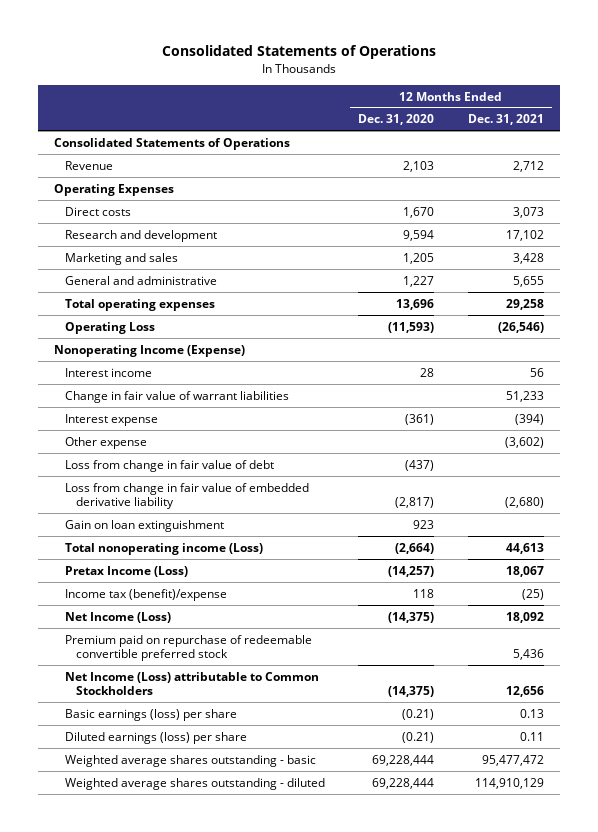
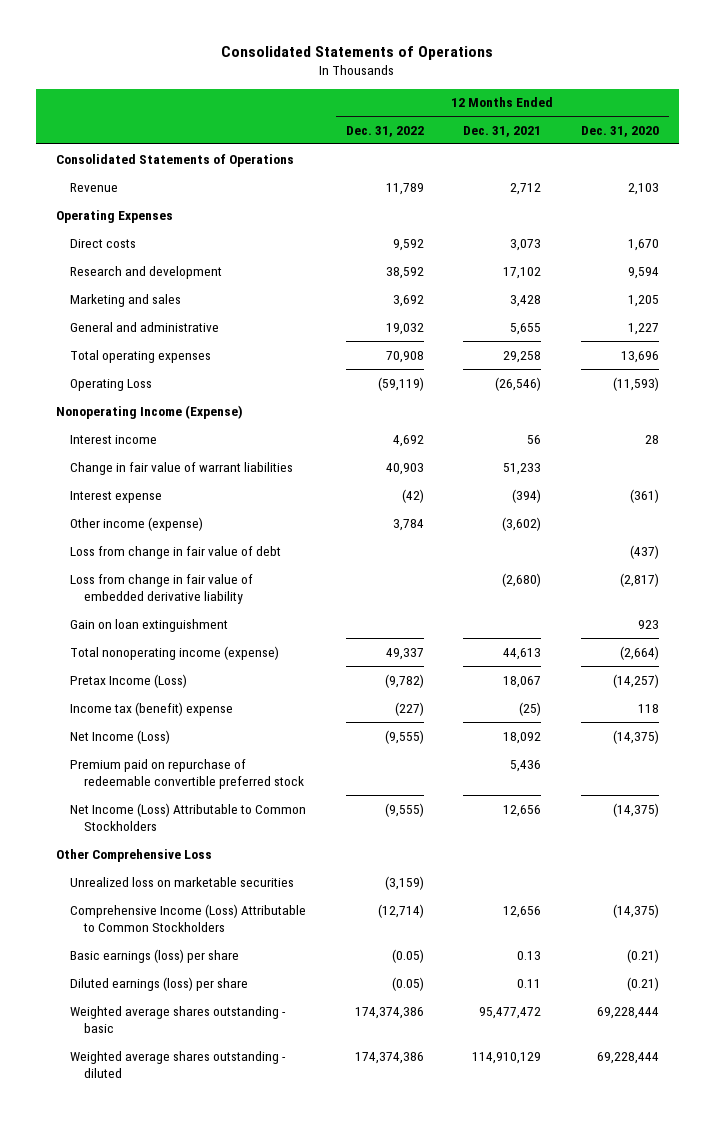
- | 12 Months Ended Dec. 31, 2020 | 12 Months Ended Dec. 31, 2021
+ | 12 Months Ended Dec. 31, 2022 | 12 Months Ended Dec. 31, 2021 | 12 Months Ended Dec. 31, 2020
- Other expense | | (3,602)
+ Other income (expense) | 3,784 | (3,602) |
- Total nonoperating income (Loss) | (2,664) | 44,613
+ Total nonoperating income (expense) | 49,337 | 44,613 | (2,664)
- Income tax (benefit)/expense | 118 | (25)
+ Income tax (benefit) expense | (227) | (25) | 118
- Net Income (Loss) attributable to Common Stockholders | (14,375) | 12,656
+ Net Income (Loss) Attributable to Common Stockholders | (9,555) | 12,656 | (14,375)
+ Other Comprehensive Loss
+ Unrealized loss on marketable securities | (3,159) | |
+ Comprehensive Income (Loss) Attributable to Common Stockholders | (12,714) | 12,656 | (14,375)

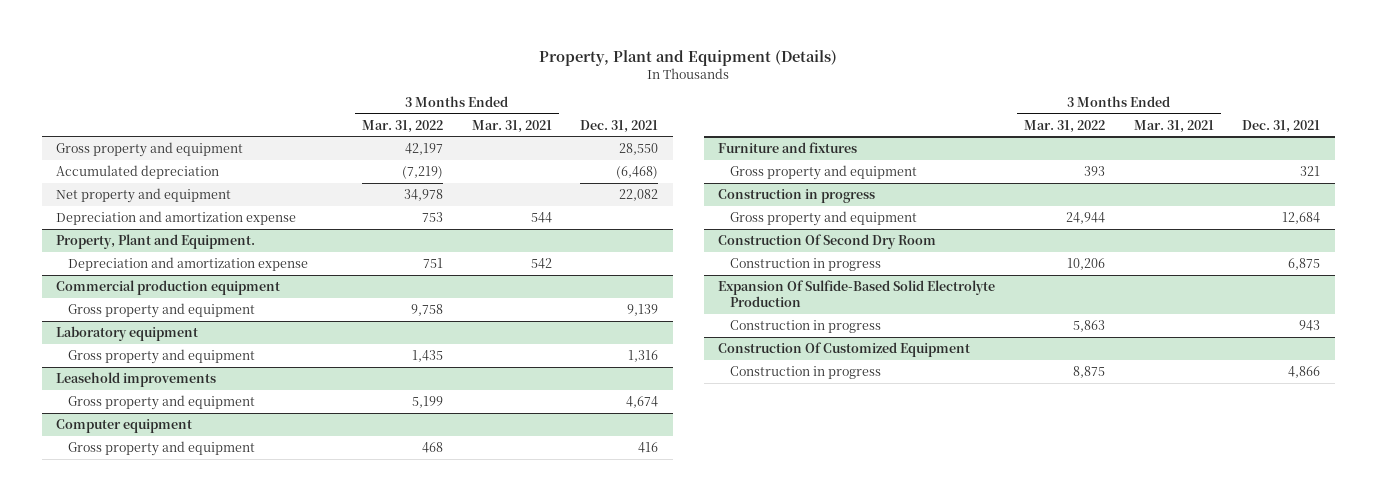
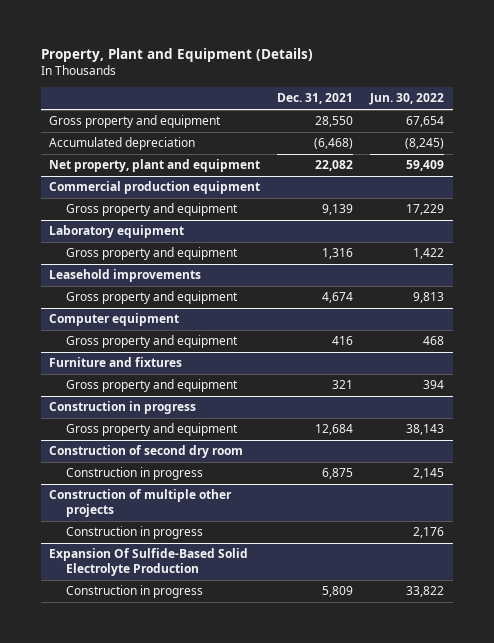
- | 3 Months Ended Mar. 31, 2022 | 3 Months Ended Mar. 31, 2021 | Dec. 31, 2021
+ | Dec. 31, 2021 | Jun. 30, 2022
- Net property and equipment | 34,978 | | 22,082
- Depreciation and amortization expense | 753 | 544 |
- Property, Plant and Equipment.
- Depreciation and amortization expense | 751 | 542 |
+ Net property, plant and equipment | 22,082 | 59,409
- Construction Of Second Dry Room
+ Construction of second dry room
+ Construction of multiple other projects
+ Construction in progress | | 2,176
@ Expansion Of Sulfide-Based Solid Electrolyte Production
- Construction in progress | 5,863 | | 943
- Construction Of Customized Equipment
- Construction in progress | 8,875 | | 4,866
@ Expansion Of Sulfide-Based Solid Electrolyte Production
+ Construction in progress | 5,809 | 33,822

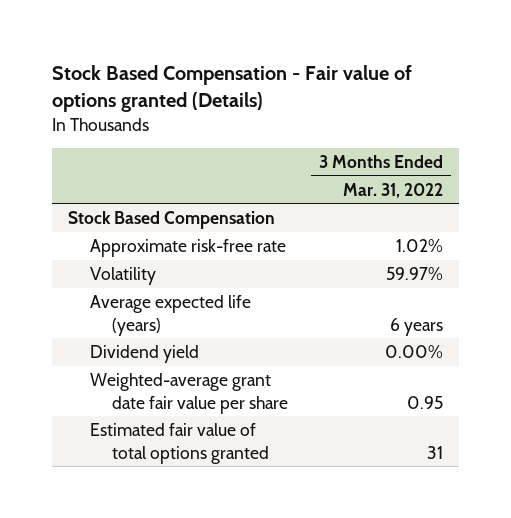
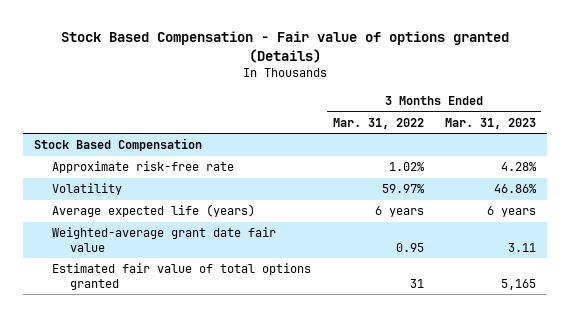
- | 3 Months Ended Mar. 31, 2022
+ | 3 Months Ended Mar. 31, 2022 | 3 Months Ended Mar. 31, 2023
- Dividend yield | 0.00%
- Weighted-average grant date fair value per share | 0.95
+ Weighted-average grant date fair value | 0.95 | 3.11

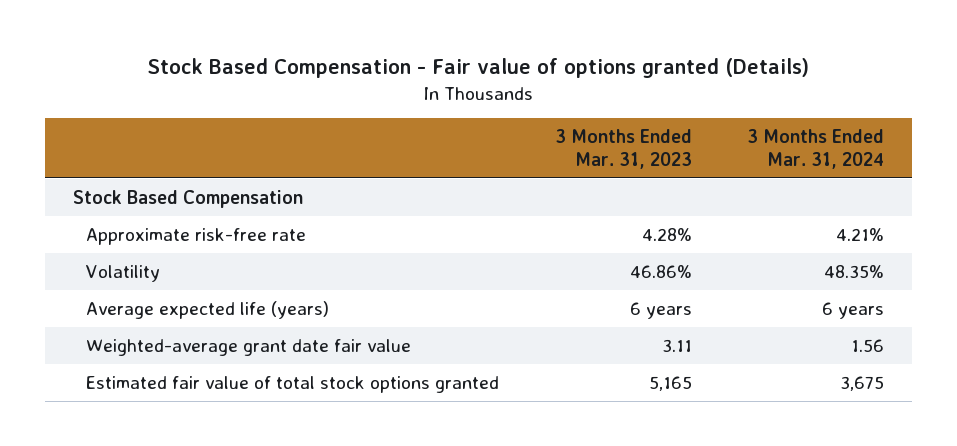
- | 3 Months Ended Mar. 31, 2022 | 3 Months Ended Mar. 31, 2023
+ | 3 Months Ended Mar. 31, 2023 | 3 Months Ended Mar. 31, 2024
- Estimated fair value of total options granted | 31 | 5,165
+ Estimated fair value of total stock options granted | 5,165 | 3,675

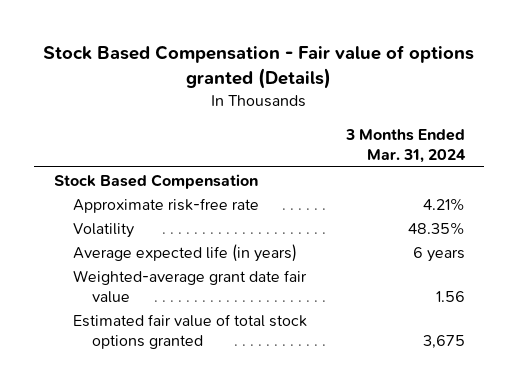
- | 3 Months Ended Mar. 31, 2023 | 3 Months Ended Mar. 31, 2024
+ | 3 Months Ended Mar. 31, 2024
- Average expected life (years) | 6 years | 6 years
+ Average expected life (in years) | 6 years

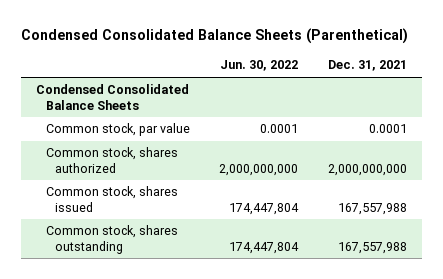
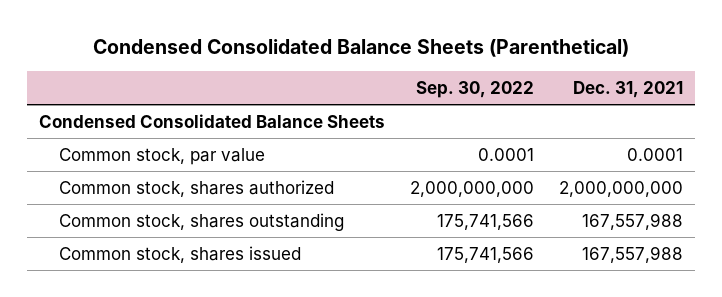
- | Jun. 30, 2022 | Dec. 31, 2021
+ | Sep. 30, 2022 | Dec. 31, 2021
moved down: Common stock, shares issued | 175,741,566 | 167,557,988

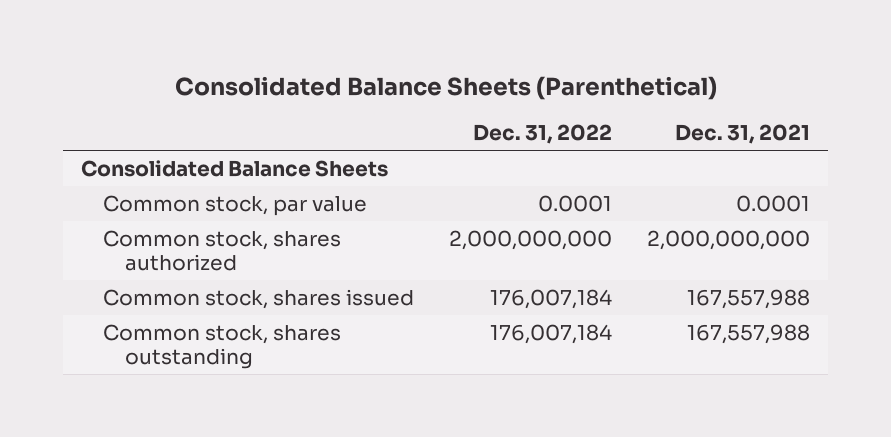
- Condensed Consolidated Balance Sheets (Parenthetical)
+ Consolidated Balance Sheets (Parenthetical)
- | Sep. 30, 2022 | Dec. 31, 2021
+ | Dec. 31, 2022 | Dec. 31, 2021
- Condensed Consolidated Balance Sheets
+ Consolidated Balance Sheets
moved down: Common stock, shares outstanding | 176,007,184 | 167,557,988

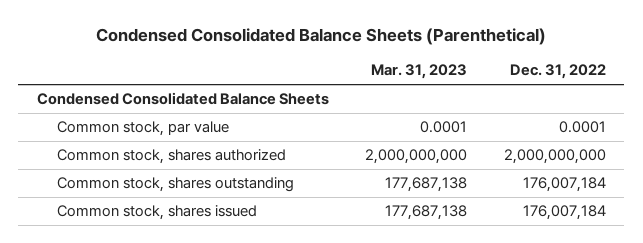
- Consolidated Balance Sheets (Parenthetical)
+ Condensed Consolidated Balance Sheets (Parenthetical)
- | Dec. 31, 2022 | Dec. 31, 2021
+ | Mar. 31, 2023 | Dec. 31, 2022
- Consolidated Balance Sheets
+ Condensed Consolidated Balance Sheets
moved down: Common stock, shares issued | 177,687,138 | 176,007,184

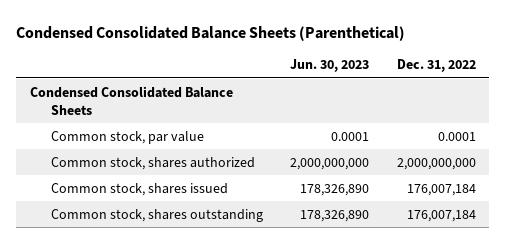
- | Mar. 31, 2023 | Dec. 31, 2022
+ | Jun. 30, 2023 | Dec. 31, 2022
moved down: Common stock, shares outstanding | 178,326,890 | 176,007,184

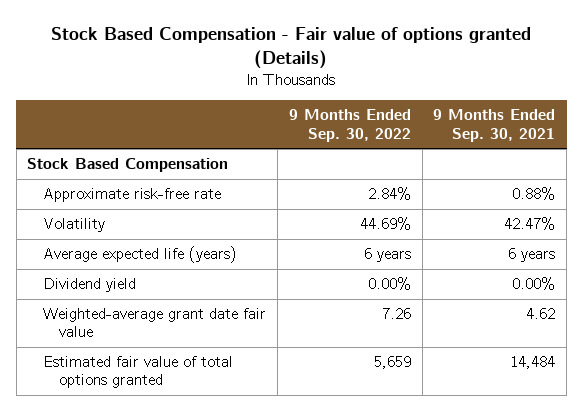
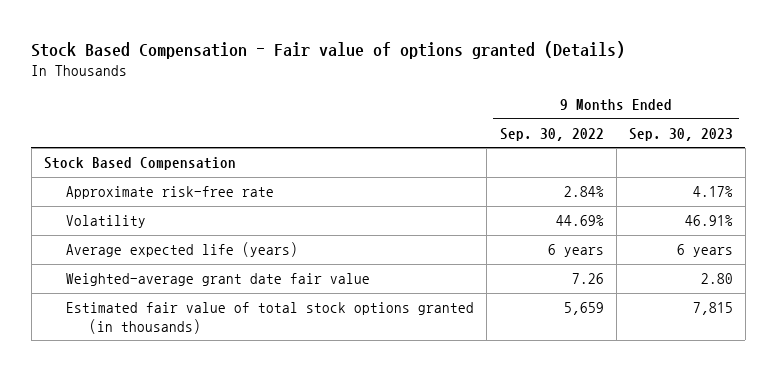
- | 9 Months Ended Sep. 30, 2022 | 9 Months Ended Sep. 30, 2021
+ | 9 Months Ended Sep. 30, 2022 | 9 Months Ended Sep. 30, 2023
- Dividend yield | 0.00% | 0.00%
- Estimated fair value of total options granted | 5,659 | 14,484
+ Estimated fair value of total stock options granted (in thousands) | 5,659 | 7,815

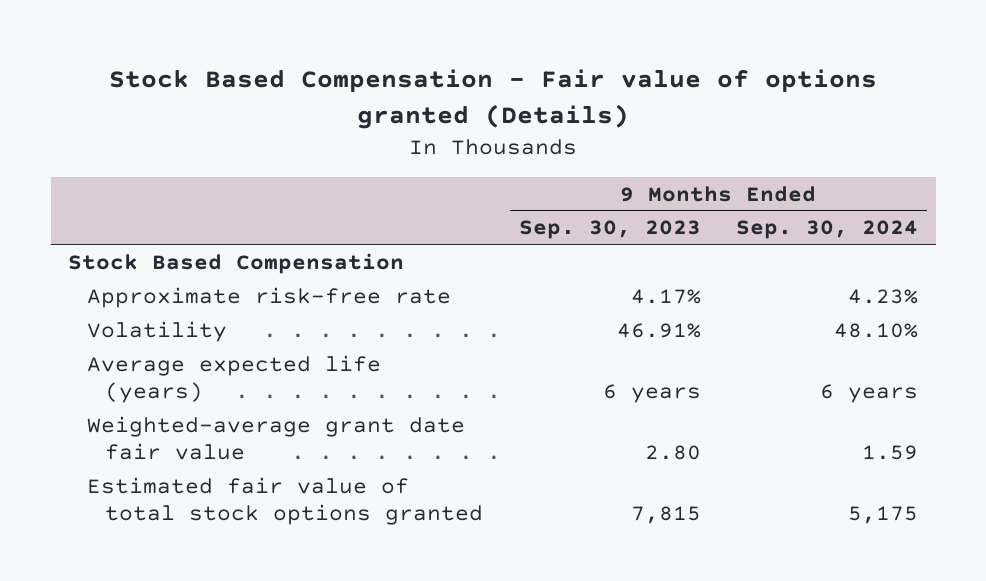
- | 9 Months Ended Sep. 30, 2022 | 9 Months Ended Sep. 30, 2023
+ | 9 Months Ended Sep. 30, 2023 | 9 Months Ended Sep. 30, 2024
- Estimated fair value of total stock options granted (in thousands) | 5,659 | 7,815
+ Estimated fair value of total stock options granted | 7,815 | 5,175

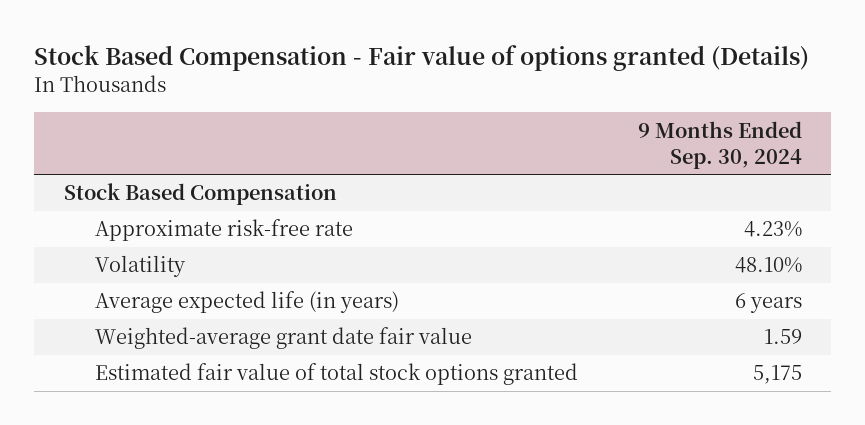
- | 9 Months Ended Sep. 30, 2023 | 9 Months Ended Sep. 30, 2024
+ | 9 Months Ended Sep. 30, 2024
- Average expected life (years) | 6 years | 6 years
+ Average expected life (in years) | 6 years

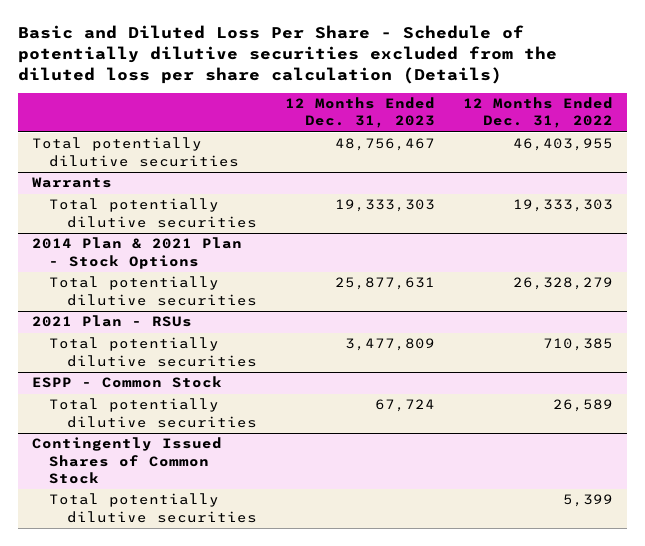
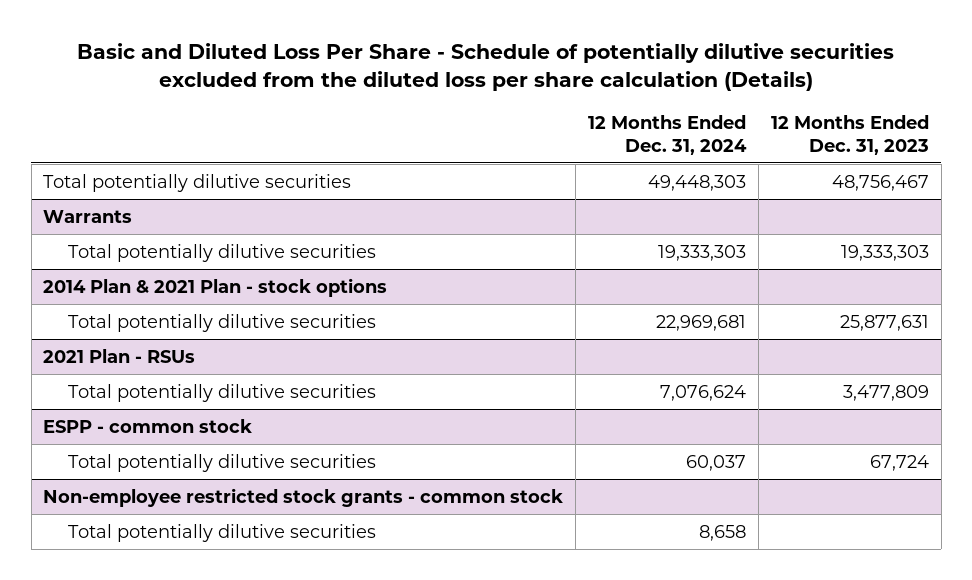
- | 12 Months Ended Dec. 31, 2023 | 12 Months Ended Dec. 31, 2022
+ | 12 Months Ended Dec. 31, 2024 | 12 Months Ended Dec. 31, 2023
- 2014 Plan & 2021 Plan - Stock Options
+ 2014 Plan & 2021 Plan - stock options
- ESPP - Common Stock
+ ESPP - common stock
- Contingently Issued Shares of Common Stock
+ Non-employee restricted stock grants - common stock

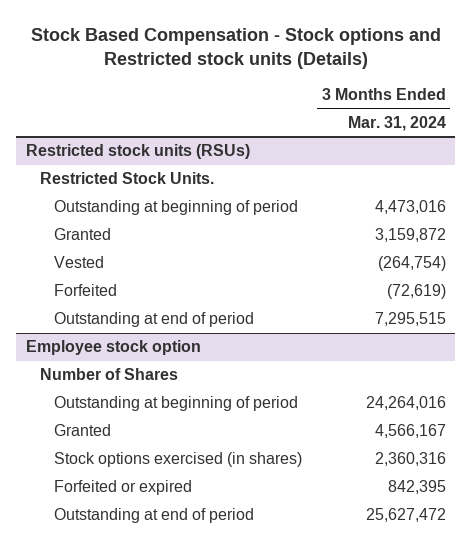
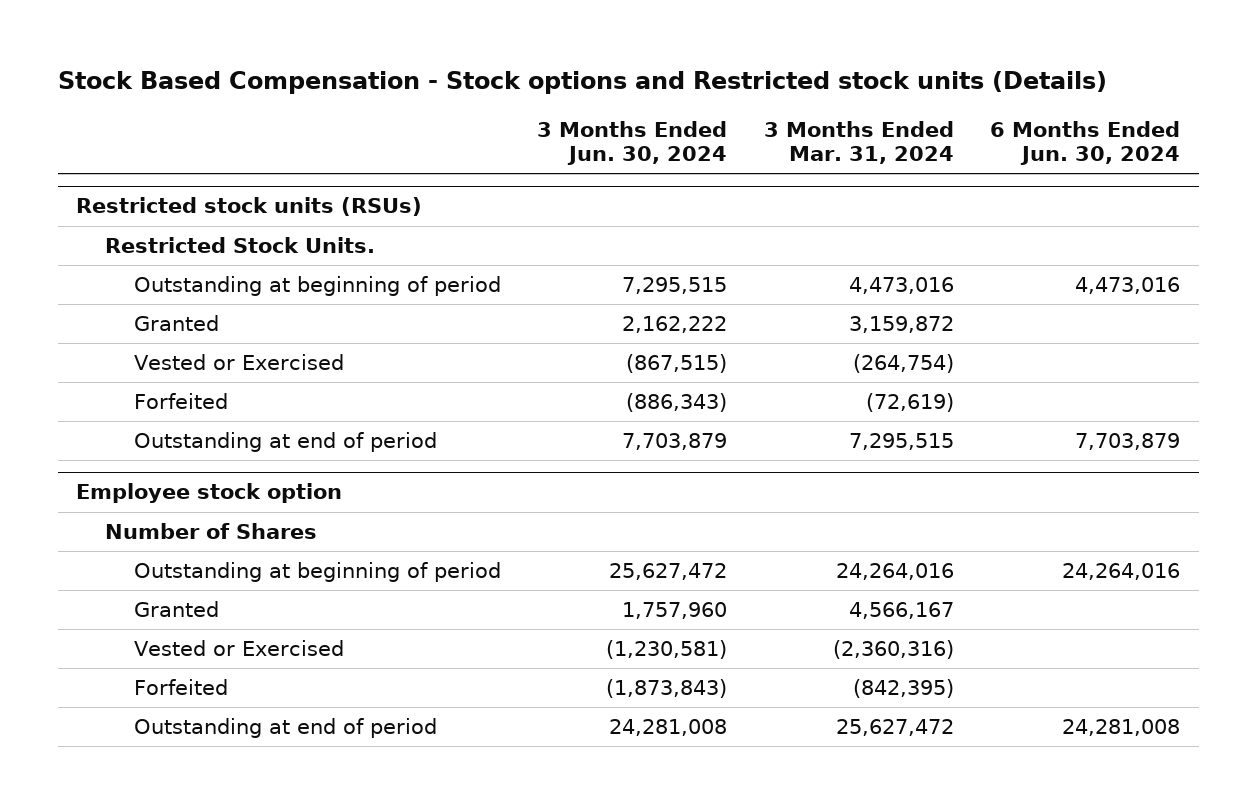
- | 3 Months Ended Mar. 31, 2024
+ | 3 Months Ended Jun. 30, 2024 | 3 Months Ended Mar. 31, 2024 | 6 Months Ended Jun. 30, 2024
@ Restricted stock units (RSUs)
- Vested | (264,754)
+ Vested or Exercised | (867,515) | (264,754) |
@ Employee stock option
- Stock options exercised (in shares) | 2,360,316
- Forfeited or expired | 842,395
+ Vested or Exercised | (1,230,581) | (2,360,316) |
+ Forfeited | (1,873,843) | (842,395) |

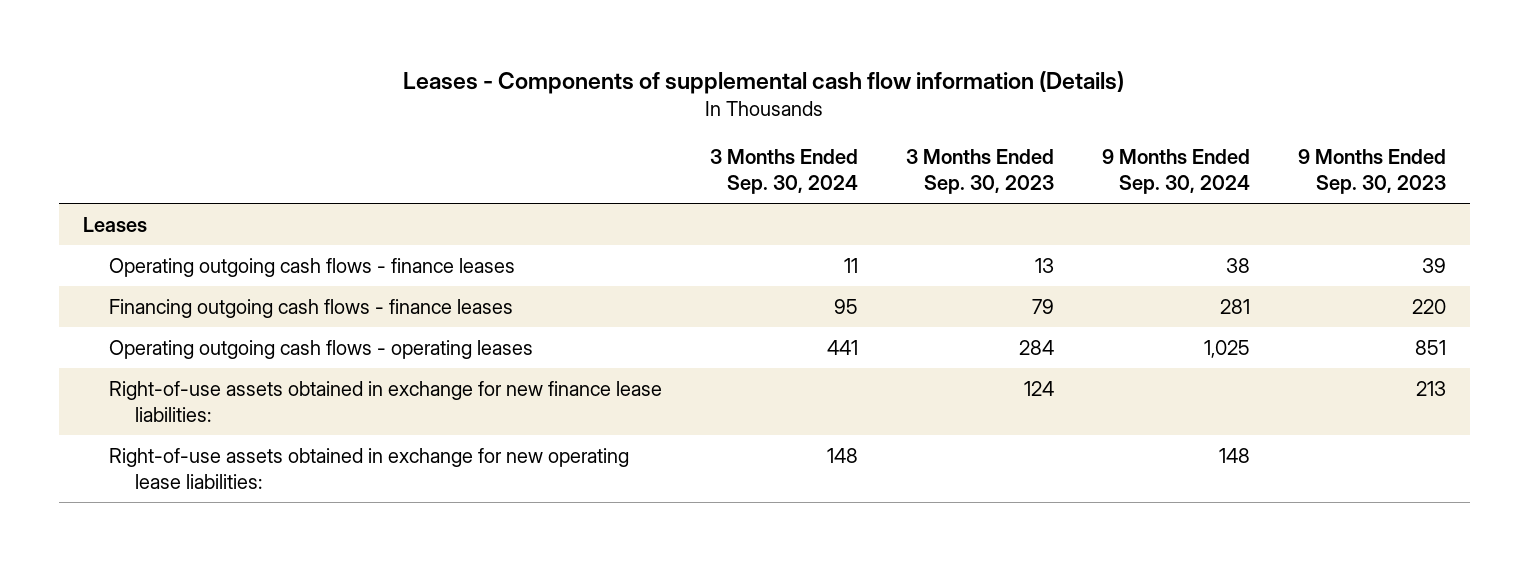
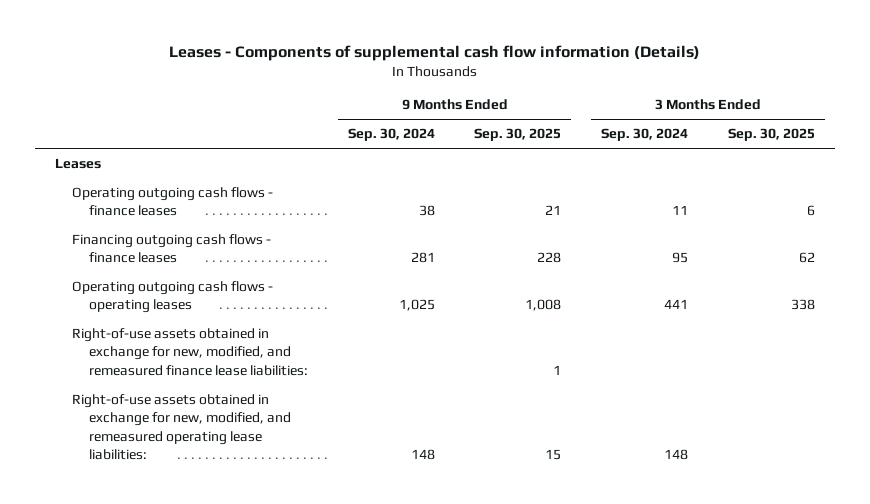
- | 3 Months Ended Sep. 30, 2024 | 3 Months Ended Sep. 30, 2023 | 9 Months Ended Sep. 30, 2024 | 9 Months Ended Sep. 30, 2023
+ | 9 Months Ended Sep. 30, 2024 | 9 Months Ended Sep. 30, 2025 | 3 Months Ended Sep. 30, 2024 | 3 Months Ended Sep. 30, 2025
- Right-of-use assets obtained in exchange for new finance lease liabilities: | | 124 | | 213
- Right-of-use assets obtained in exchange for new operating lease liabilities: | 148 | | 148 |
+ Right-of-use assets obtained in exchange for new, modified, and remeasured finance lease liabilities: | | 1 | |
+ Right-of-use assets obtained in exchange for new, modified, and remeasured operating lease liabilities: | 148 | 15 | 148 |

